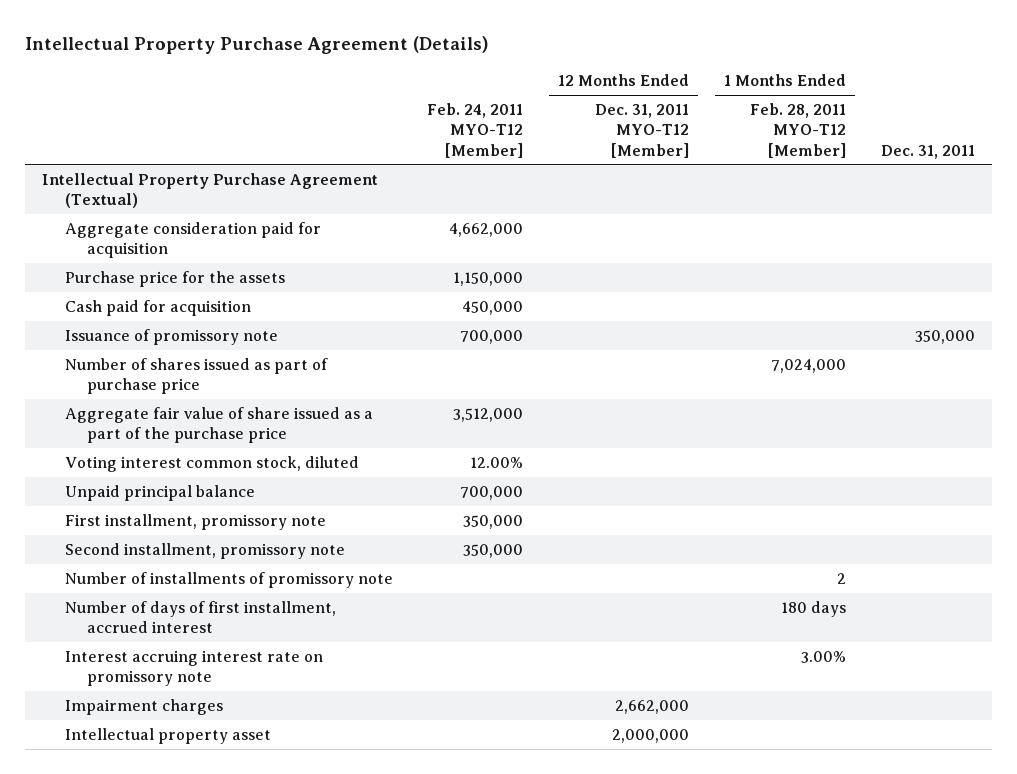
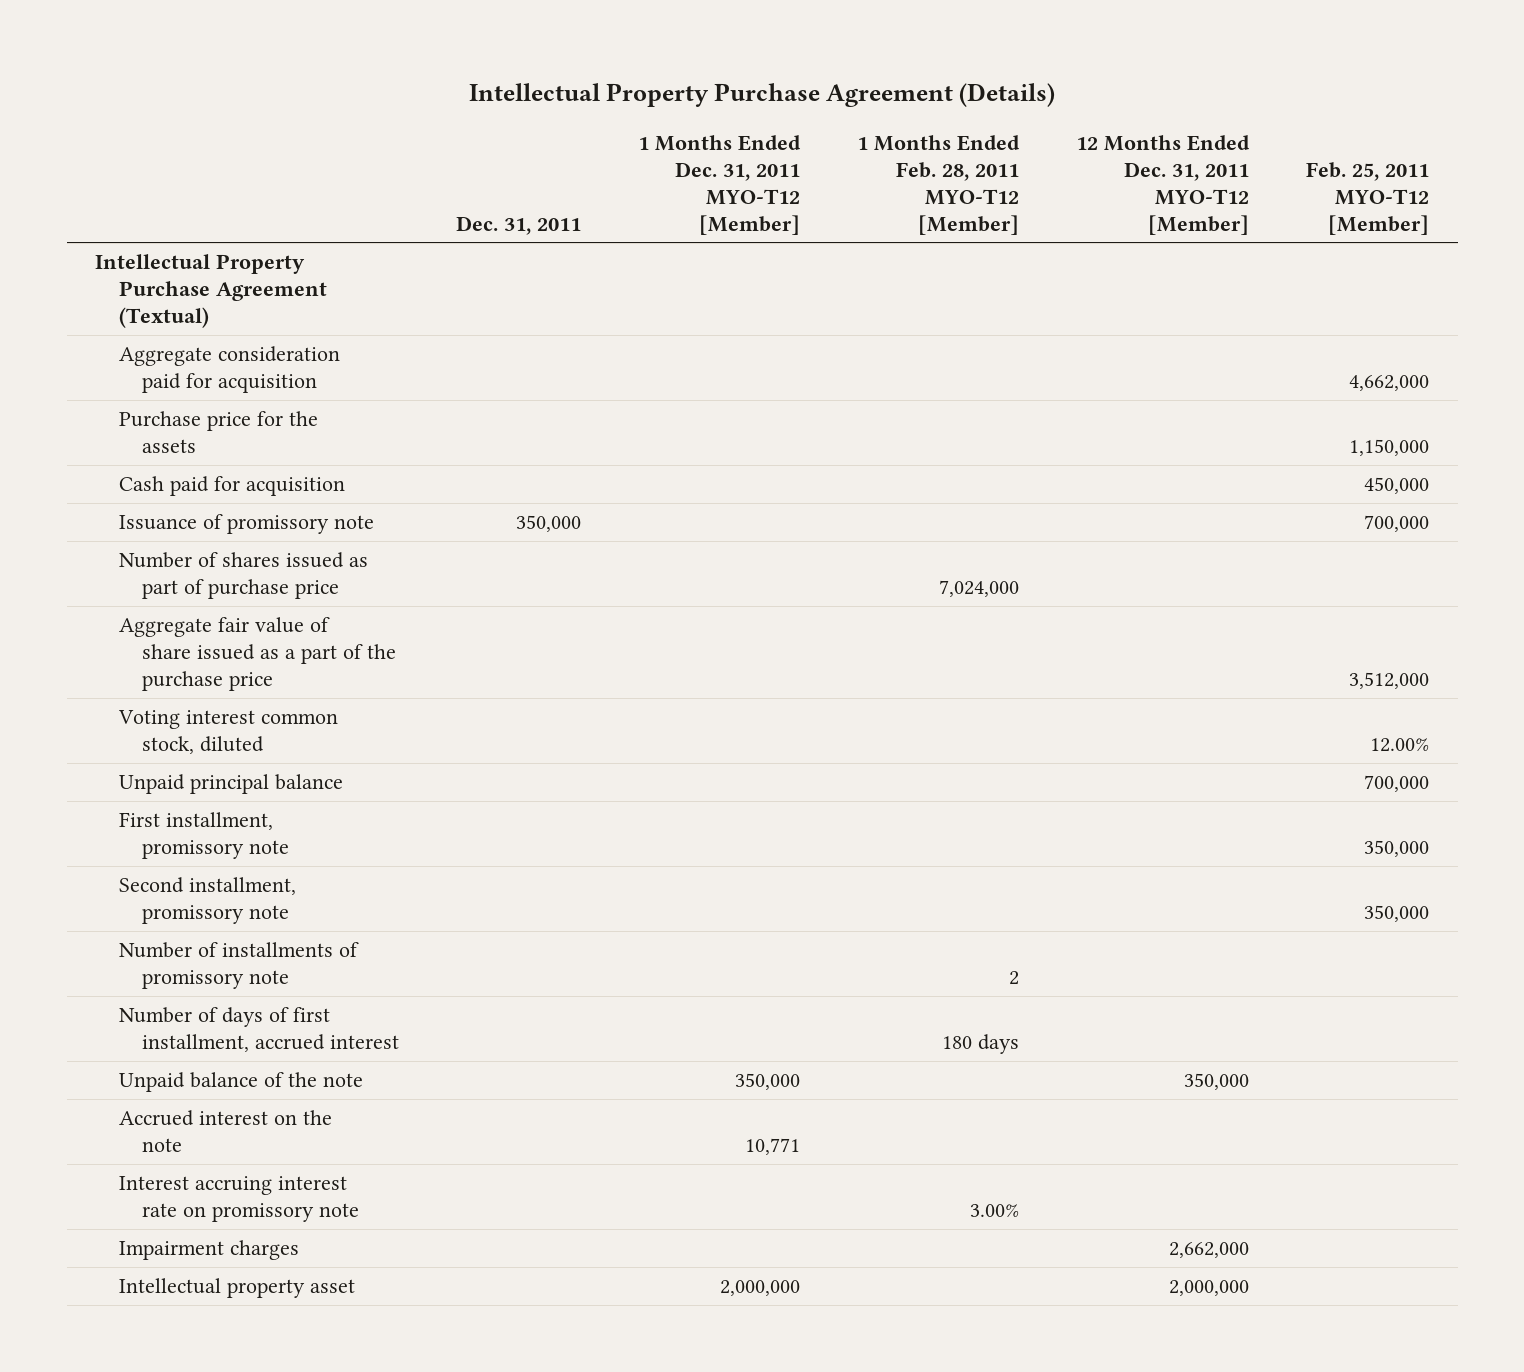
- | Feb. 24, 2011 MYO-T12 [Member] | 12 Months Ended Dec. 31, 2011 MYO-T12 [Member] | 1 Months Ended Feb. 28, 2011 MYO-T12 [Member] | Dec. 31, 2011
+ | Dec. 31, 2011 | 1 Months Ended Dec. 31, 2011 MYO-T12 [Member] | 1 Months Ended Feb. 28, 2011 MYO-T12 [Member] | 12 Months Ended Dec. 31, 2011 MYO-T12 [Member] | Feb. 25, 2011 MYO-T12 [Member]
+ Unpaid balance of the note | | 350,000 | | 350,000 |
+ Accrued interest on the note | | 10,771 | | |

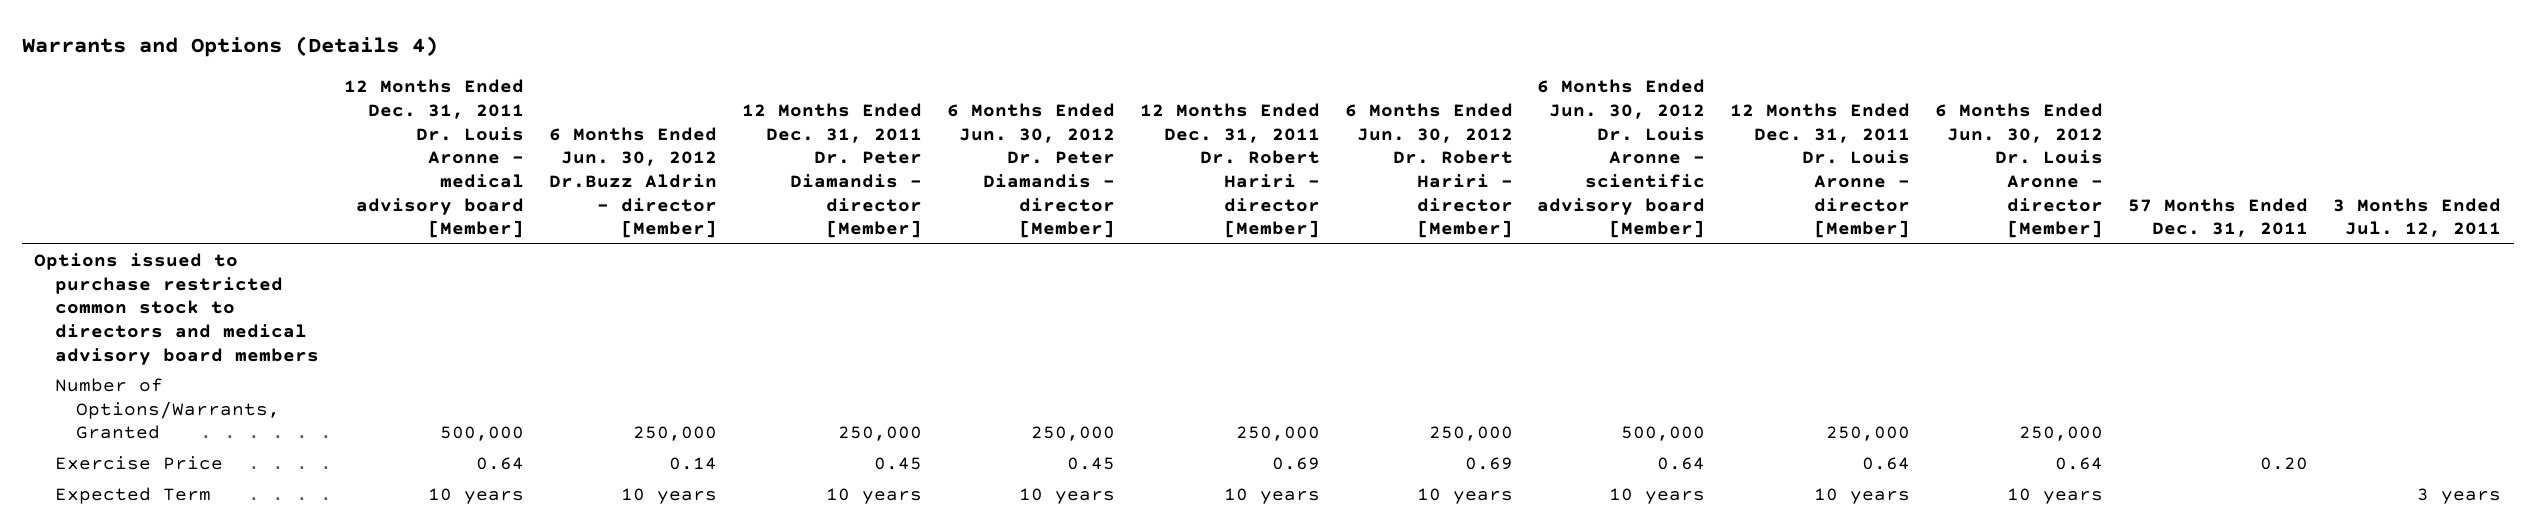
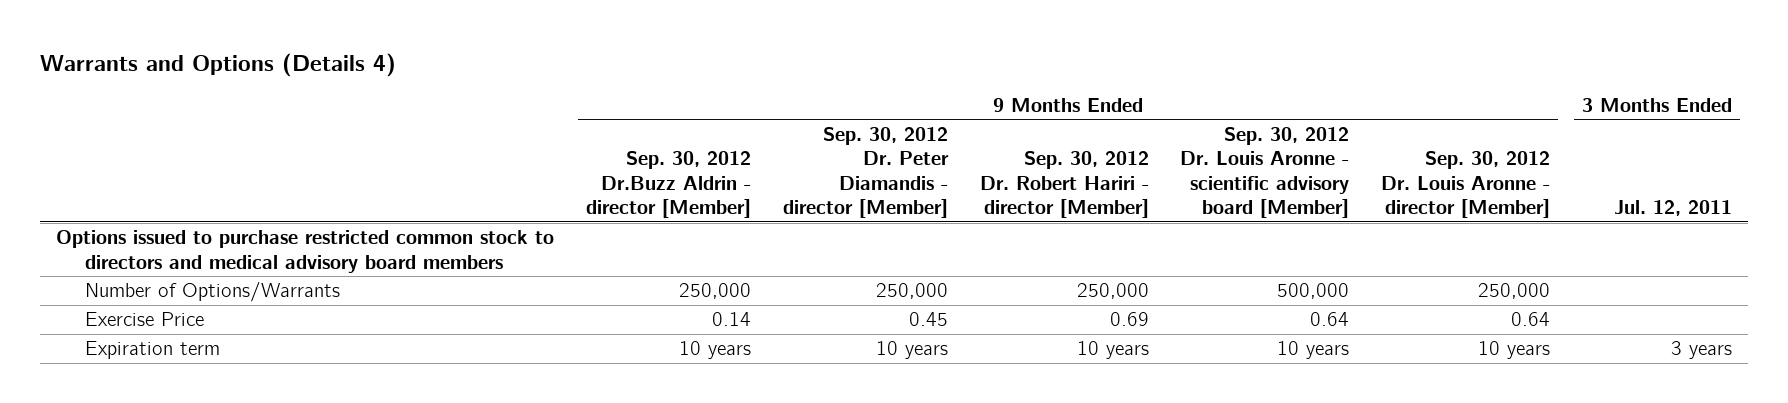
- | 12 Months Ended Dec. 31, 2011 Dr. Louis Aronne - medical advisory board [Member] | 6 Months Ended Jun. 30, 2012 Dr.Buzz Aldrin - director [Member] | 12 Months Ended Dec. 31, 2011 Dr. Peter Diamandis - director [Member] | 6 Months Ended Jun. 30, 2012 Dr. Peter Diamandis - director [Member] | 12 Months Ended Dec. 31, 2011 Dr. Robert Hariri - director [Member] | 6 Months Ended Jun. 30, 2012 Dr. Robert Hariri - director [Member] | 6 Months Ended Jun. 30, 2012 Dr. Louis Aronne - scientific advisory board [Member] | 12 Months Ended Dec. 31, 2011 Dr. Louis Aronne - director [Member] | 6 Months Ended Jun. 30, 2012 Dr. Louis Aronne - director [Member] | 57 Months Ended Dec. 31, 2011 | 3 Months Ended Jul. 12, 2011
+ | 9 Months Ended Sep. 30, 2012 Dr.Buzz Aldrin - director [Member] | 9 Months Ended Sep. 30, 2012 Dr. Peter Diamandis - director [Member] | 9 Months Ended Sep. 30, 2012 Dr. Robert Hariri - director [Member] | 9 Months Ended Sep. 30, 2012 Dr. Louis Aronne - scientific advisory board [Member] | 9 Months Ended Sep. 30, 2012 Dr. Louis Aronne - director [Member] | 3 Months Ended Jul. 12, 2011
- Number of Options/Warrants, Granted | 500,000 | 250,000 | 250,000 | 250,000 | 250,000 | 250,000 | 500,000 | 250,000 | 250,000 | |
+ Number of Options/Warrants | 250,000 | 250,000 | 250,000 | 500,000 | 250,000 |
- Expected Term | 10 years | 10 years | 10 years | 10 years | 10 years | 10 years | 10 years | 10 years | 10 years | | 3 years
+ Expiration term | 10 years | 10 years | 10 years | 10 years | 10 years | 3 years

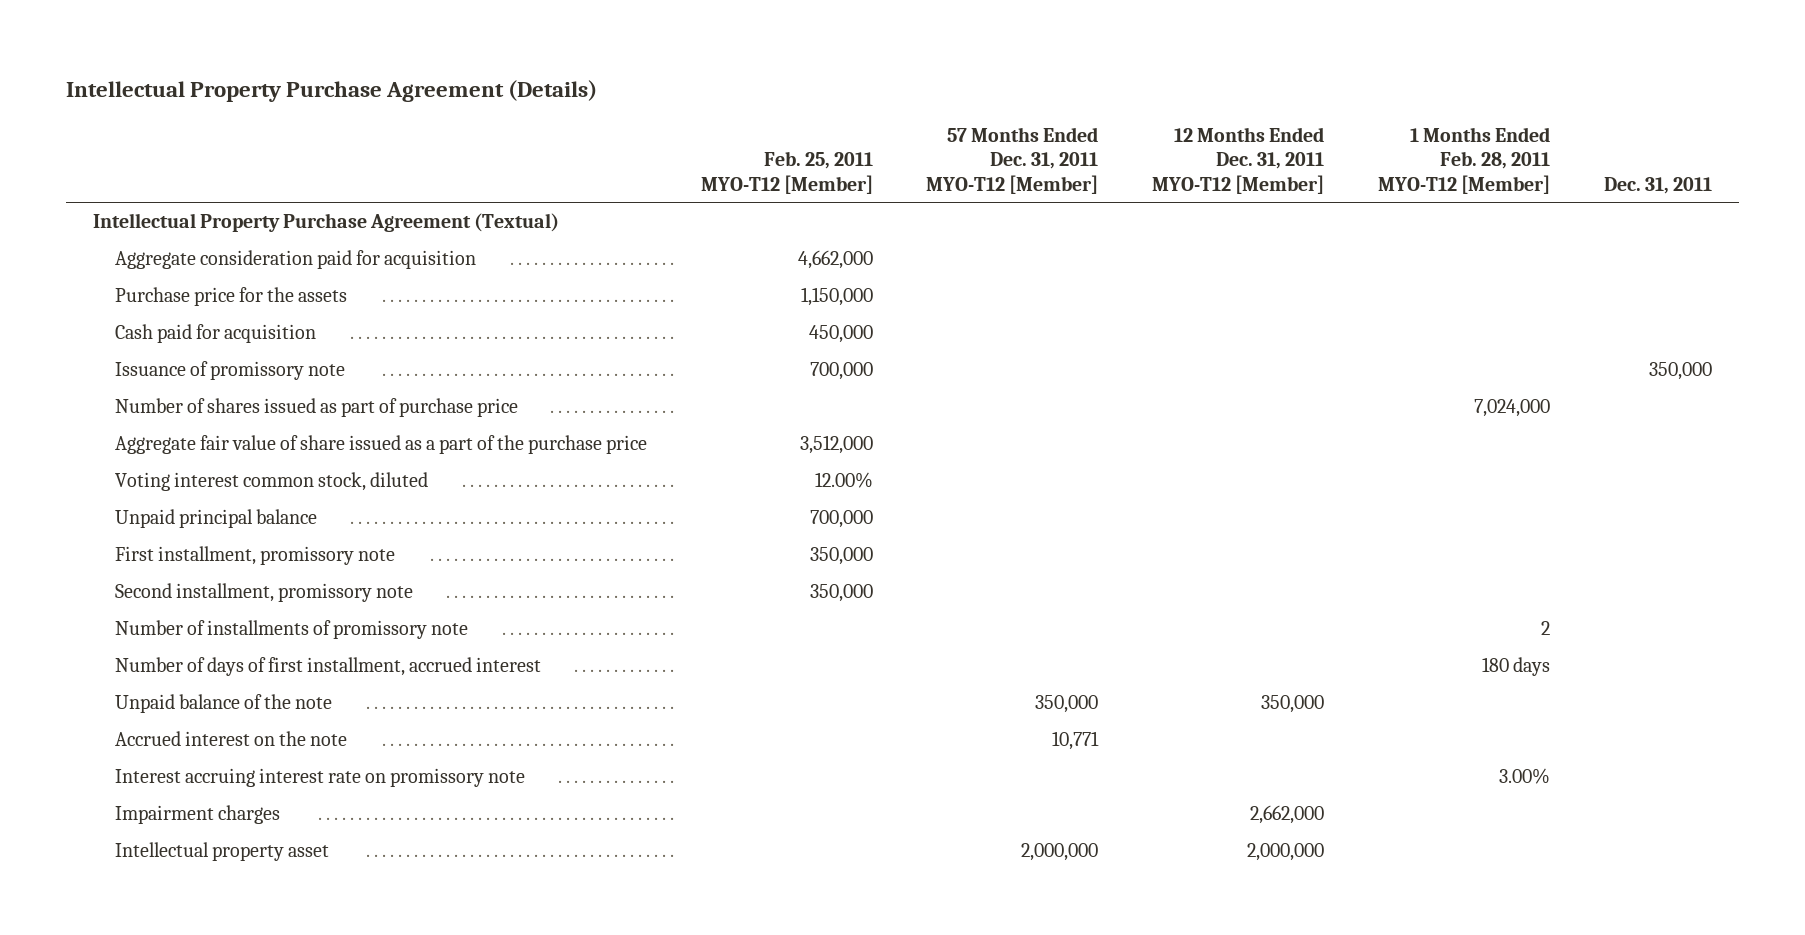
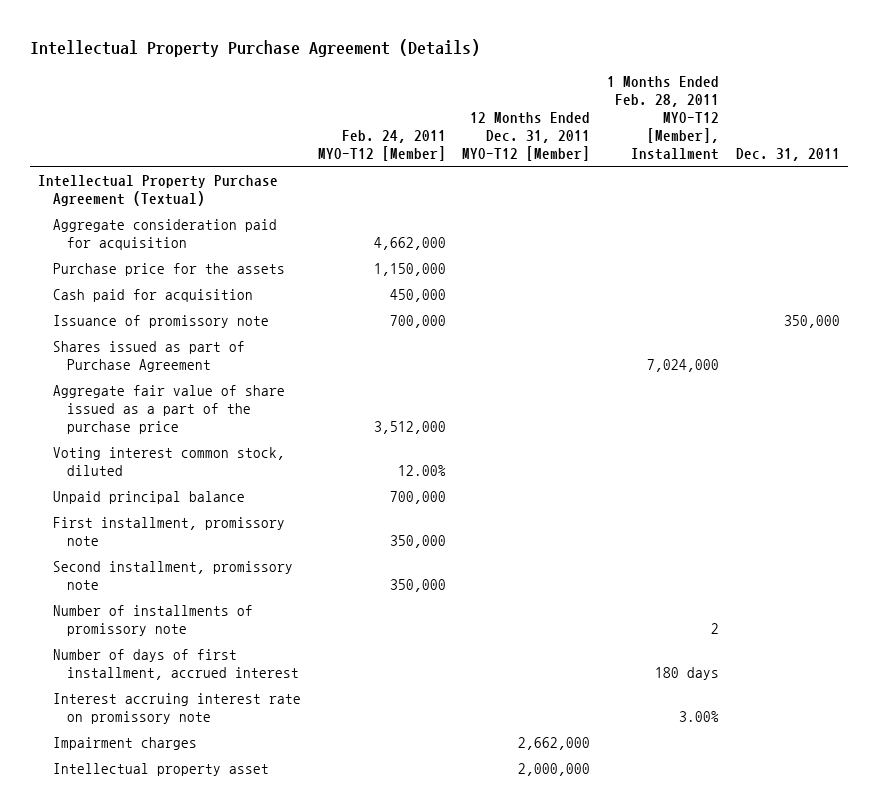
- | Feb. 25, 2011 MYO-T12 [Member] | 57 Months Ended Dec. 31, 2011 MYO-T12 [Member] | 12 Months Ended Dec. 31, 2011 MYO-T12 [Member] | 1 Months Ended Feb. 28, 2011 MYO-T12 [Member] | Dec. 31, 2011
+ | Feb. 24, 2011 MYO-T12 [Member] | 12 Months Ended Dec. 31, 2011 MYO-T12 [Member] | 1 Months Ended Feb. 28, 2011 MYO-T12 [Member], Installment | Dec. 31, 2011
- Number of shares issued as part of purchase price | | | | 7,024,000 |
+ Shares issued as part of Purchase Agreement | | | 7,024,000 |
- Unpaid balance of the note | | 350,000 | 350,000 | |
- Accrued interest on the note | | 10,771 | | |

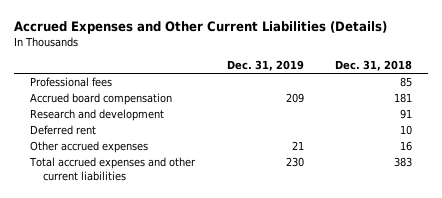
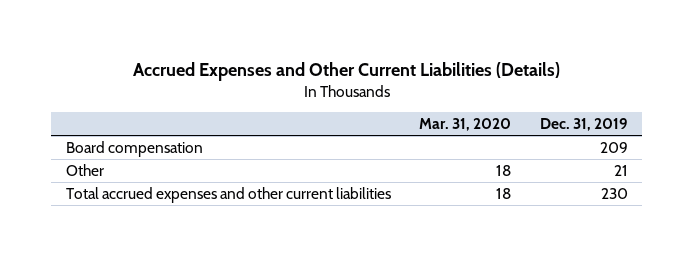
- | Dec. 31, 2019 | Dec. 31, 2018
+ | Mar. 31, 2020 | Dec. 31, 2019
- Professional fees | | 85
- Accrued board compensation | 209 | 181
- Research and development | | 91
- Deferred rent | | 10
- Other accrued expenses | 21 | 16
+ Board compensation | | 209
+ Other | 18 | 21

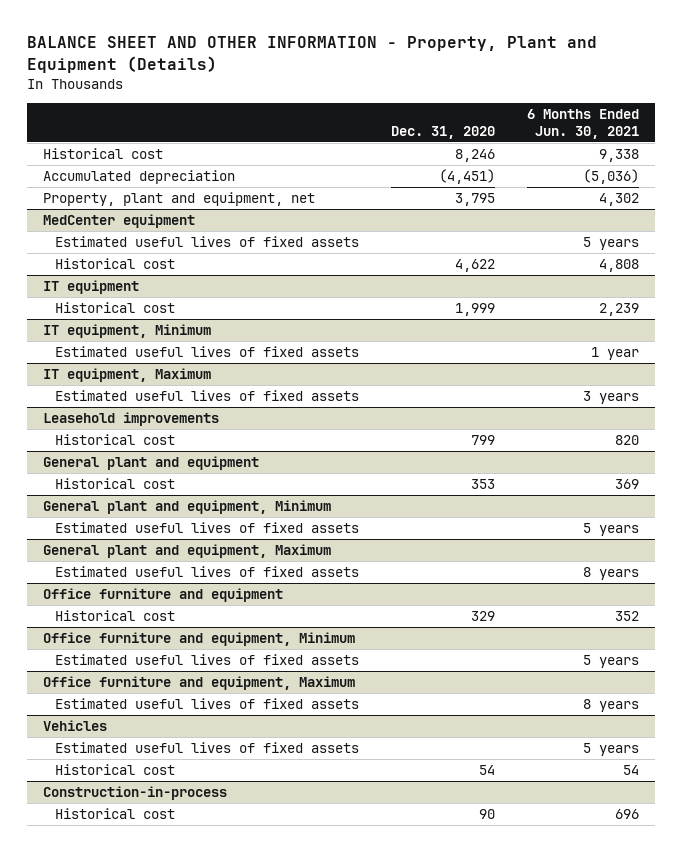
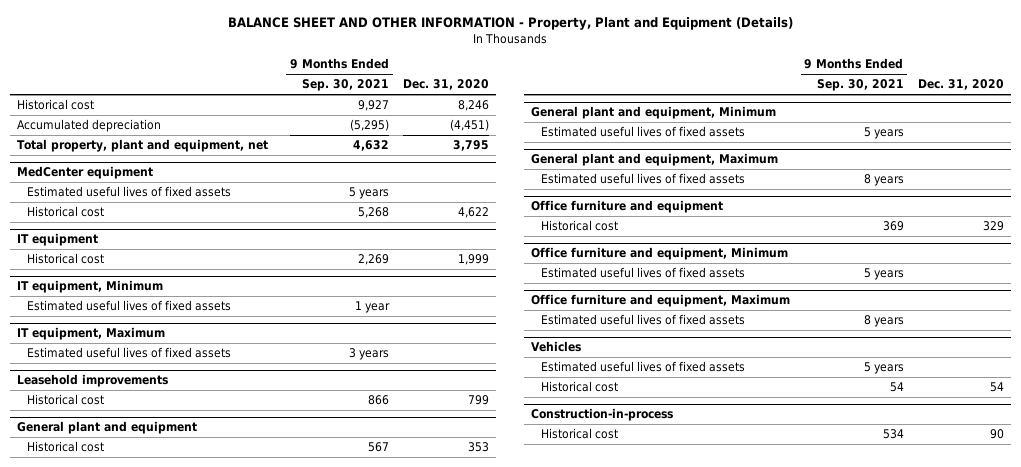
- | Dec. 31, 2020 | 6 Months Ended Jun. 30, 2021
+ | 9 Months Ended Sep. 30, 2021 | Dec. 31, 2020
- Property, plant and equipment, net | 3,795 | 4,302
+ Total property, plant and equipment, net | 4,632 | 3,795

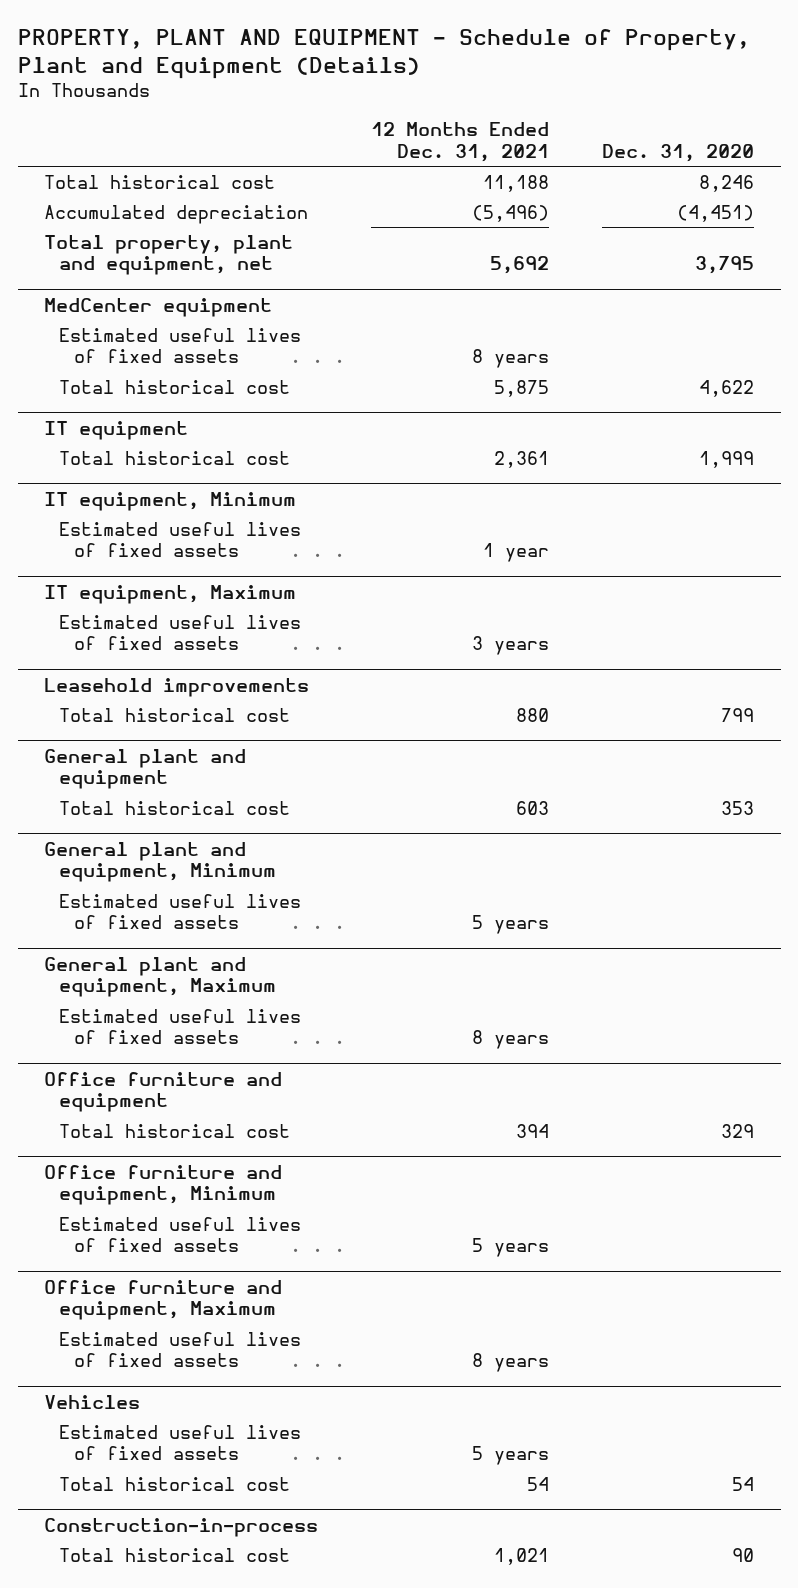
- BALANCE SHEET AND OTHER INFORMATION - Property, Plant and Equipment (Details)
+ PROPERTY, PLANT AND EQUIPMENT - Schedule of Property, Plant and Equipment (Details)
- | 9 Months Ended Sep. 30, 2021 | Dec. 31, 2020
+ | 12 Months Ended Dec. 31, 2021 | Dec. 31, 2020
- Historical cost | 9,927 | 8,246
+ Total historical cost | 11,188 | 8,246
@ MedCenter equipment
- Historical cost | 5,268 | 4,622
+ Total historical cost | 5,875 | 4,622
@ IT equipment
- Historical cost | 2,269 | 1,999
+ Total historical cost | 2,361 | 1,999
@ Leasehold improvements
- Historical cost | 866 | 799
+ Total historical cost | 880 | 799
@ General plant and equipment
- Historical cost | 567 | 353
+ Total historical cost | 603 | 353
@ Office furniture and equipment
- Historical cost | 369 | 329
+ Total historical cost | 394 | 329
@ Vehicles
- Historical cost | 54 | 54
+ Total historical cost | 54 | 54
@ Construction-in-process
- Historical cost | 534 | 90
+ Total historical cost | 1,021 | 90

